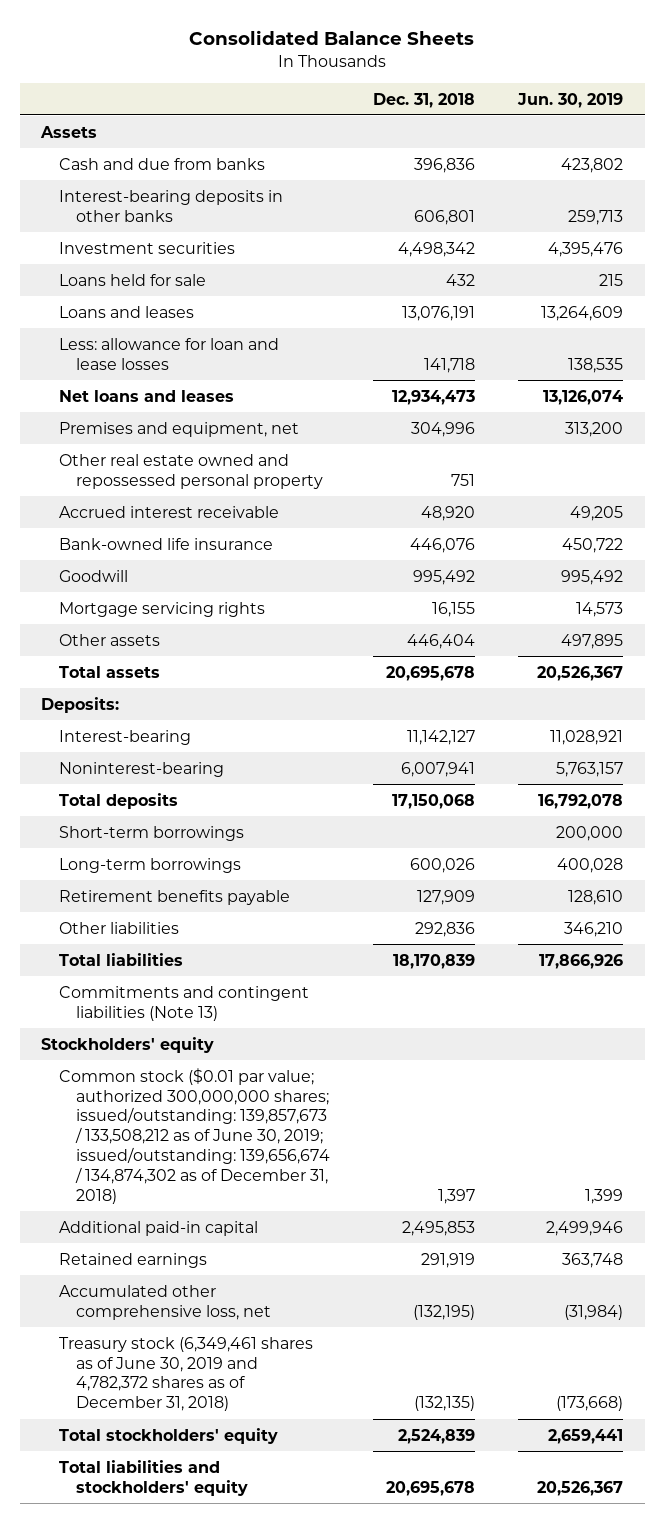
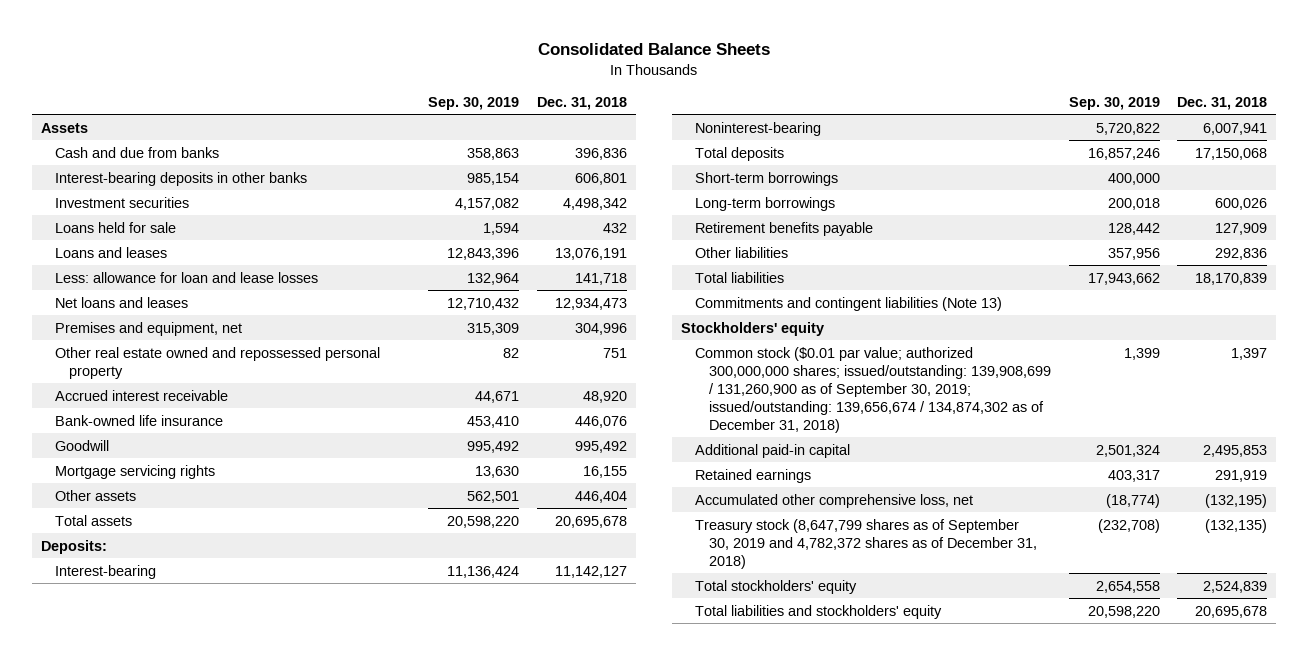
- | Dec. 31, 2018 | Jun. 30, 2019
+ | Sep. 30, 2019 | Dec. 31, 2018
- Common stock ($0.01 par value; authorized 300,000,000 shares; issued/outstanding: 139,857,673 / 133,508,212 as of June 30, 2019; issued/outstanding: 139,656,674 / 134,874,302 as of December 31, 2018) | 1,397 | 1,399
+ Common stock ($0.01 par value; authorized 300,000,000 shares; issued/outstanding: 139,908,699 / 131,260,900 as of September 30, 2019; issued/outstanding: 139,656,674 / 134,874,302 as of December 31, 2018) | 1,399 | 1,397
- Treasury stock (6,349,461 shares as of June 30, 2019 and 4,782,372 shares as of December 31, 2018) | (132,135) | (173,668)
+ Treasury stock (8,647,799 shares as of September 30, 2019 and 4,782,372 shares as of December 31, 2018) | (232,708) | (132,135)

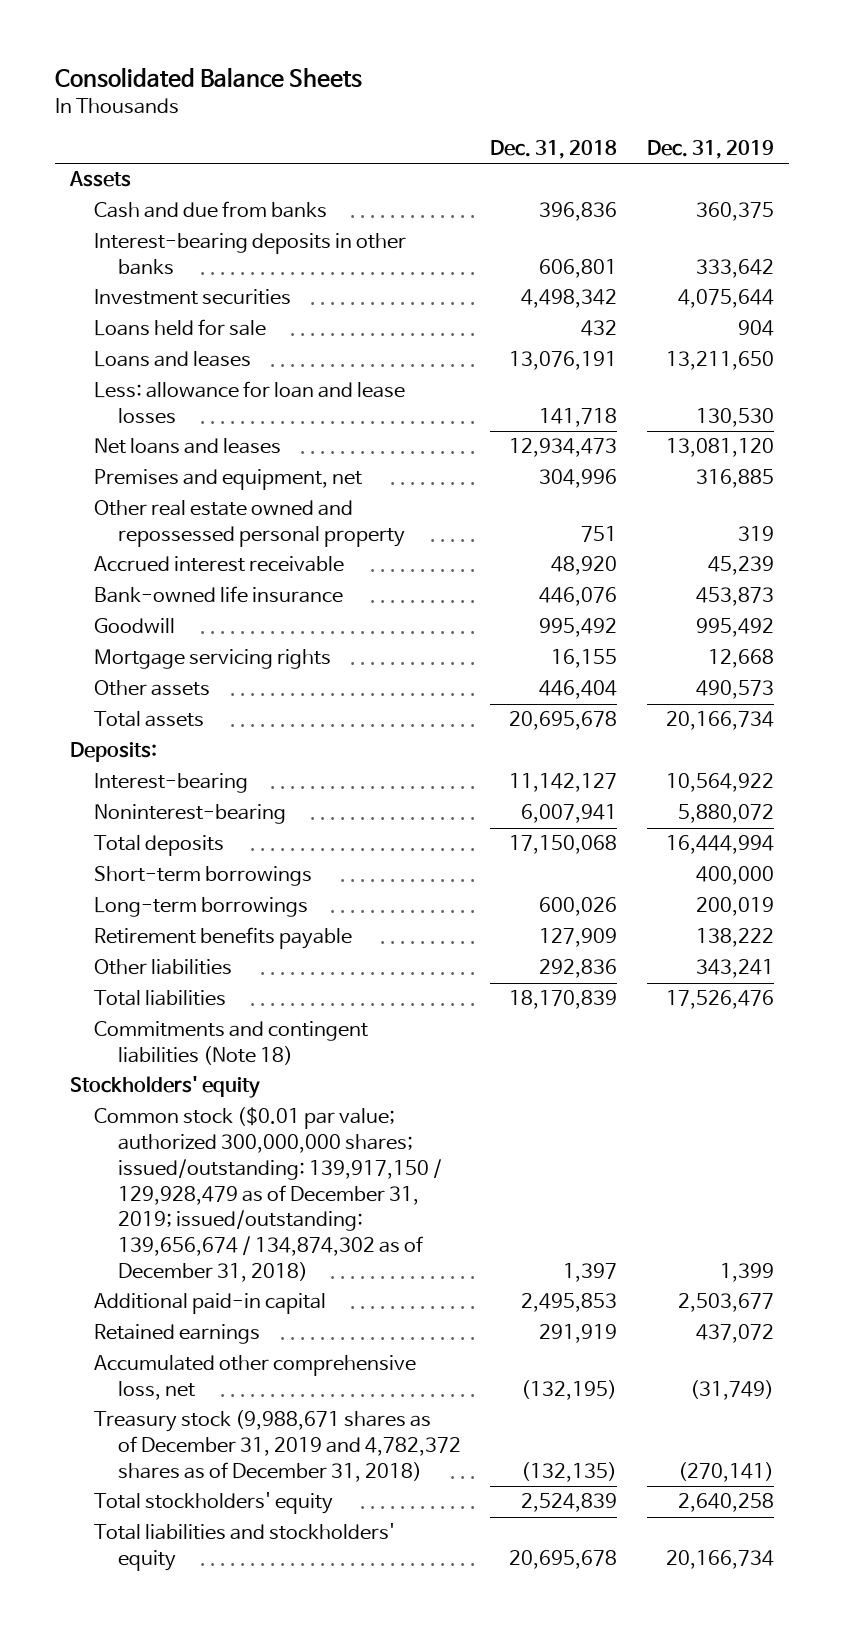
- | Sep. 30, 2019 | Dec. 31, 2018
+ | Dec. 31, 2018 | Dec. 31, 2019
- Commitments and contingent liabilities (Note 13)
+ Commitments and contingent liabilities (Note 18)
- Common stock ($0.01 par value; authorized 300,000,000 shares; issued/outstanding: 139,908,699 / 131,260,900 as of September 30, 2019; issued/outstanding: 139,656,674 / 134,874,302 as of December 31, 2018) | 1,399 | 1,397
+ Common stock ($0.01 par value; authorized 300,000,000 shares; issued/outstanding: 139,917,150 / 129,928,479 as of December 31, 2019; issued/outstanding: 139,656,674 / 134,874,302 as of December 31, 2018) | 1,397 | 1,399
- Treasury stock (8,647,799 shares as of September 30, 2019 and 4,782,372 shares as of December 31, 2018) | (232,708) | (132,135)
+ Treasury stock (9,988,671 shares as of December 31, 2019 and 4,782,372 shares as of December 31, 2018) | (132,135) | (270,141)

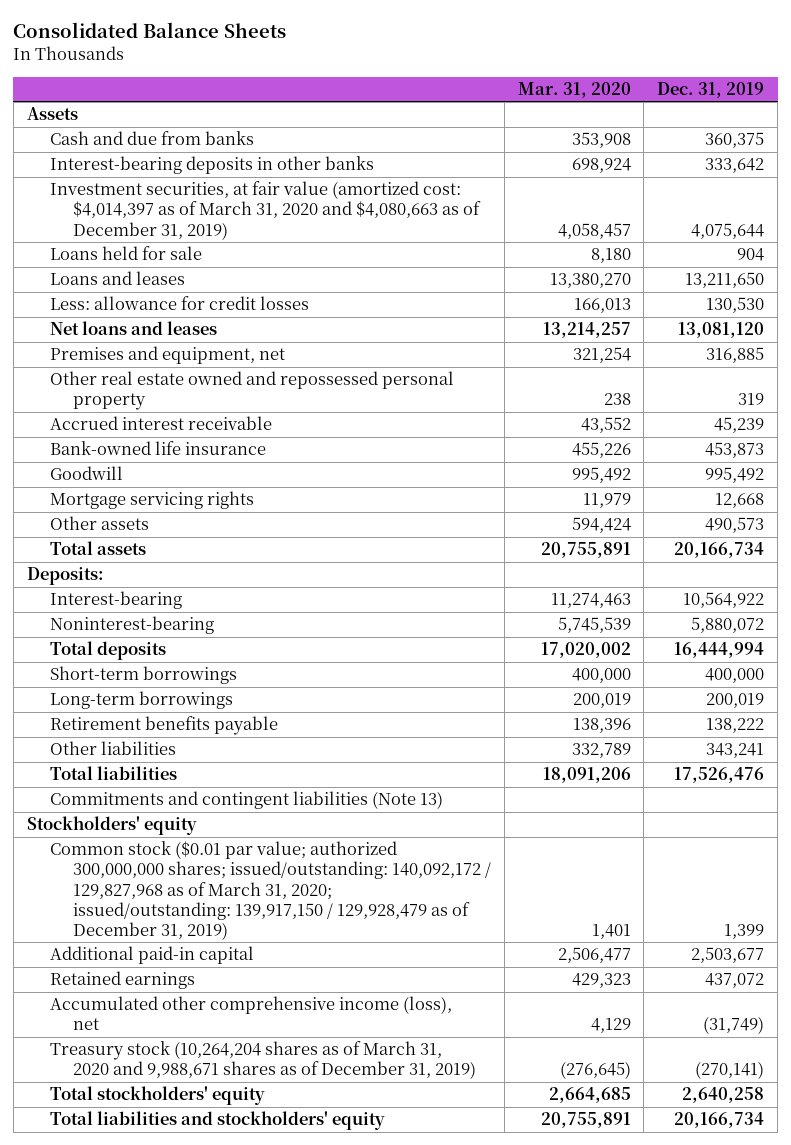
- | Dec. 31, 2018 | Dec. 31, 2019
+ | Mar. 31, 2020 | Dec. 31, 2019
- Investment securities | 4,498,342 | 4,075,644
+ Investment securities, at fair value (amortized cost: $4,014,397 as of March 31, 2020 and $4,080,663 as of December 31, 2019) | 4,058,457 | 4,075,644
- Less: allowance for loan and lease losses | 141,718 | 130,530
+ Less: allowance for credit losses | 166,013 | 130,530
- Commitments and contingent liabilities (Note 18)
+ Commitments and contingent liabilities (Note 13)
- Common stock ($0.01 par value; authorized 300,000,000 shares; issued/outstanding: 139,917,150 / 129,928,479 as of December 31, 2019; issued/outstanding: 139,656,674 / 134,874,302 as of December 31, 2018) | 1,397 | 1,399
+ Common stock ($0.01 par value; authorized 300,000,000 shares; issued/outstanding: 140,092,172 / 129,827,968 as of March 31, 2020; issued/outstanding: 139,917,150 / 129,928,479 as of December 31, 2019) | 1,401 | 1,399
- Accumulated other comprehensive loss, net | (132,195) | (31,749)
- Treasury stock (9,988,671 shares as of December 31, 2019 and 4,782,372 shares as of December 31, 2018) | (132,135) | (270,141)
+ Accumulated other comprehensive income (loss), net | 4,129 | (31,749)
+ Treasury stock (10,264,204 shares as of March 31, 2020 and 9,988,671 shares as of December 31, 2019) | (276,645) | (270,141)

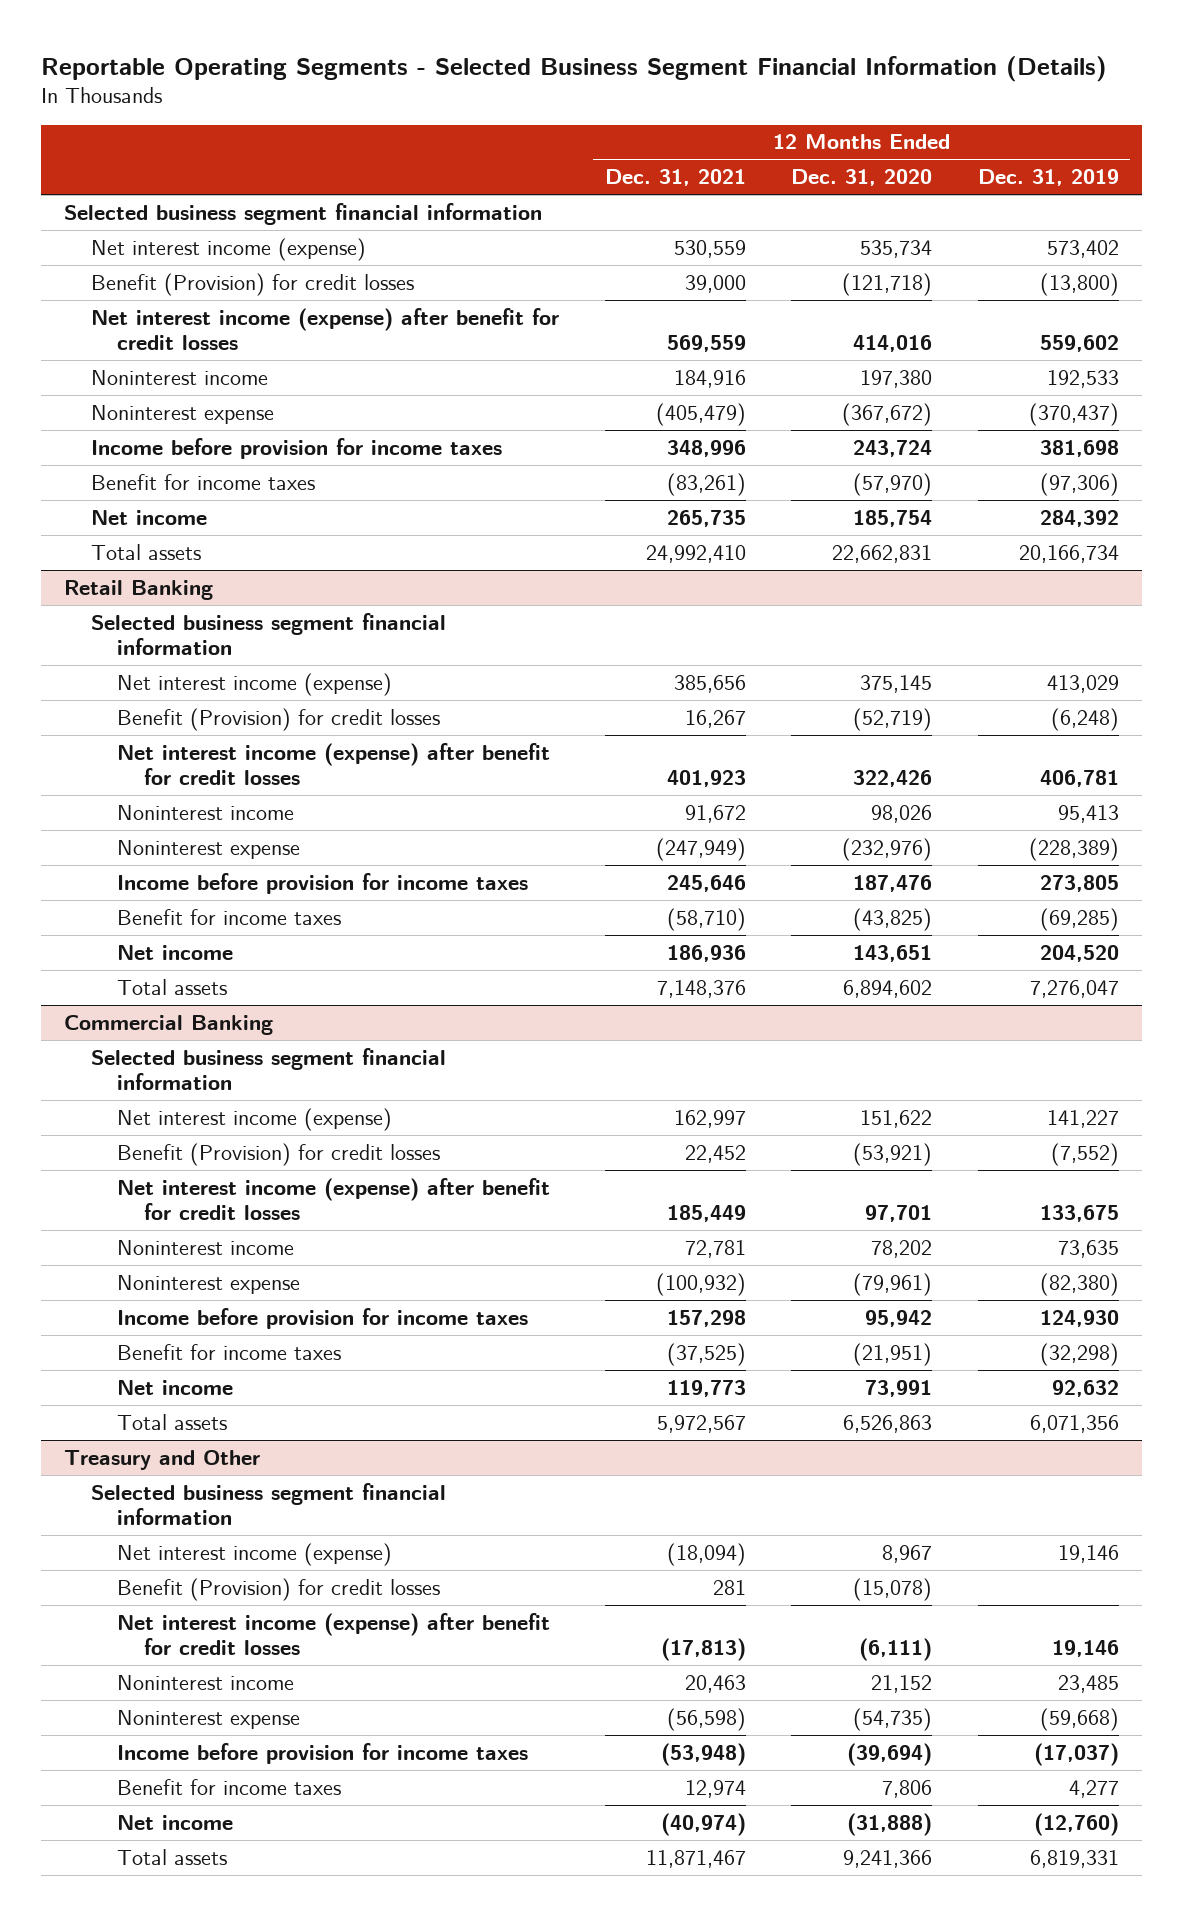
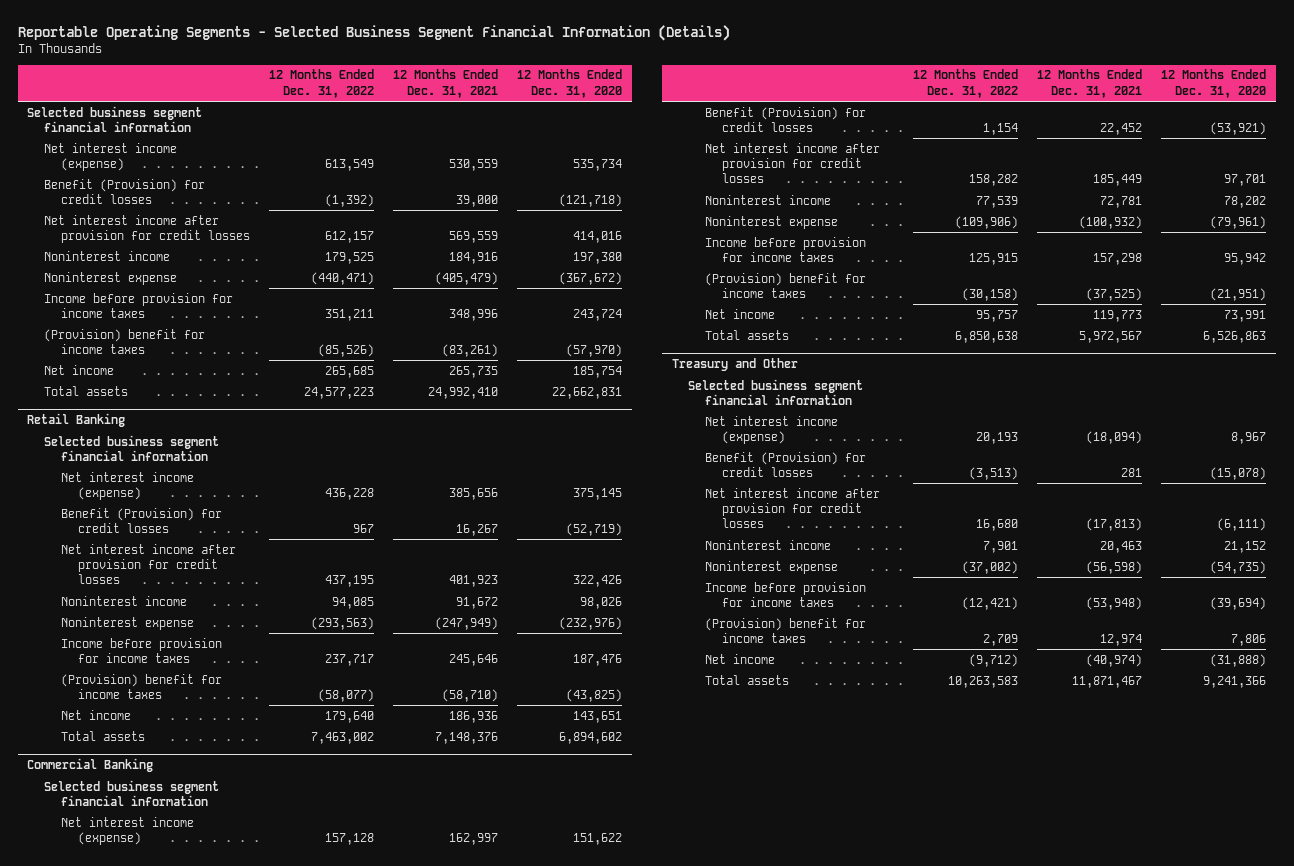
- | 12 Months Ended Dec. 31, 2021 | 12 Months Ended Dec. 31, 2020 | 12 Months Ended Dec. 31, 2019
+ | 12 Months Ended Dec. 31, 2022 | 12 Months Ended Dec. 31, 2021 | 12 Months Ended Dec. 31, 2020
- Net interest income (expense) after benefit for credit losses | 569,559 | 414,016 | 559,602
+ Net interest income after provision for credit losses | 612,157 | 569,559 | 414,016
- Benefit for income taxes | (83,261) | (57,970) | (97,306)
+ (Provision) benefit for income taxes | (85,526) | (83,261) | (57,970)
@ Retail Banking
- Net interest income (expense) after benefit for credit losses | 401,923 | 322,426 | 406,781
+ Net interest income after provision for credit losses | 437,195 | 401,923 | 322,426
- Benefit for income taxes | (58,710) | (43,825) | (69,285)
+ (Provision) benefit for income taxes | (58,077) | (58,710) | (43,825)
@ Commercial Banking
- Net interest income (expense) after benefit for credit losses | 185,449 | 97,701 | 133,675
+ Net interest income after provision for credit losses | 158,282 | 185,449 | 97,701
- Benefit for income taxes | (37,525) | (21,951) | (32,298)
+ (Provision) benefit for income taxes | (30,158) | (37,525) | (21,951)
@ Treasury and Other
- Net interest income (expense) after benefit for credit losses | (17,813) | (6,111) | 19,146
+ Net interest income after provision for credit losses | 16,680 | (17,813) | (6,111)
- Benefit for income taxes | 12,974 | 7,806 | 4,277
+ (Provision) benefit for income taxes | 2,709 | 12,974 | 7,806

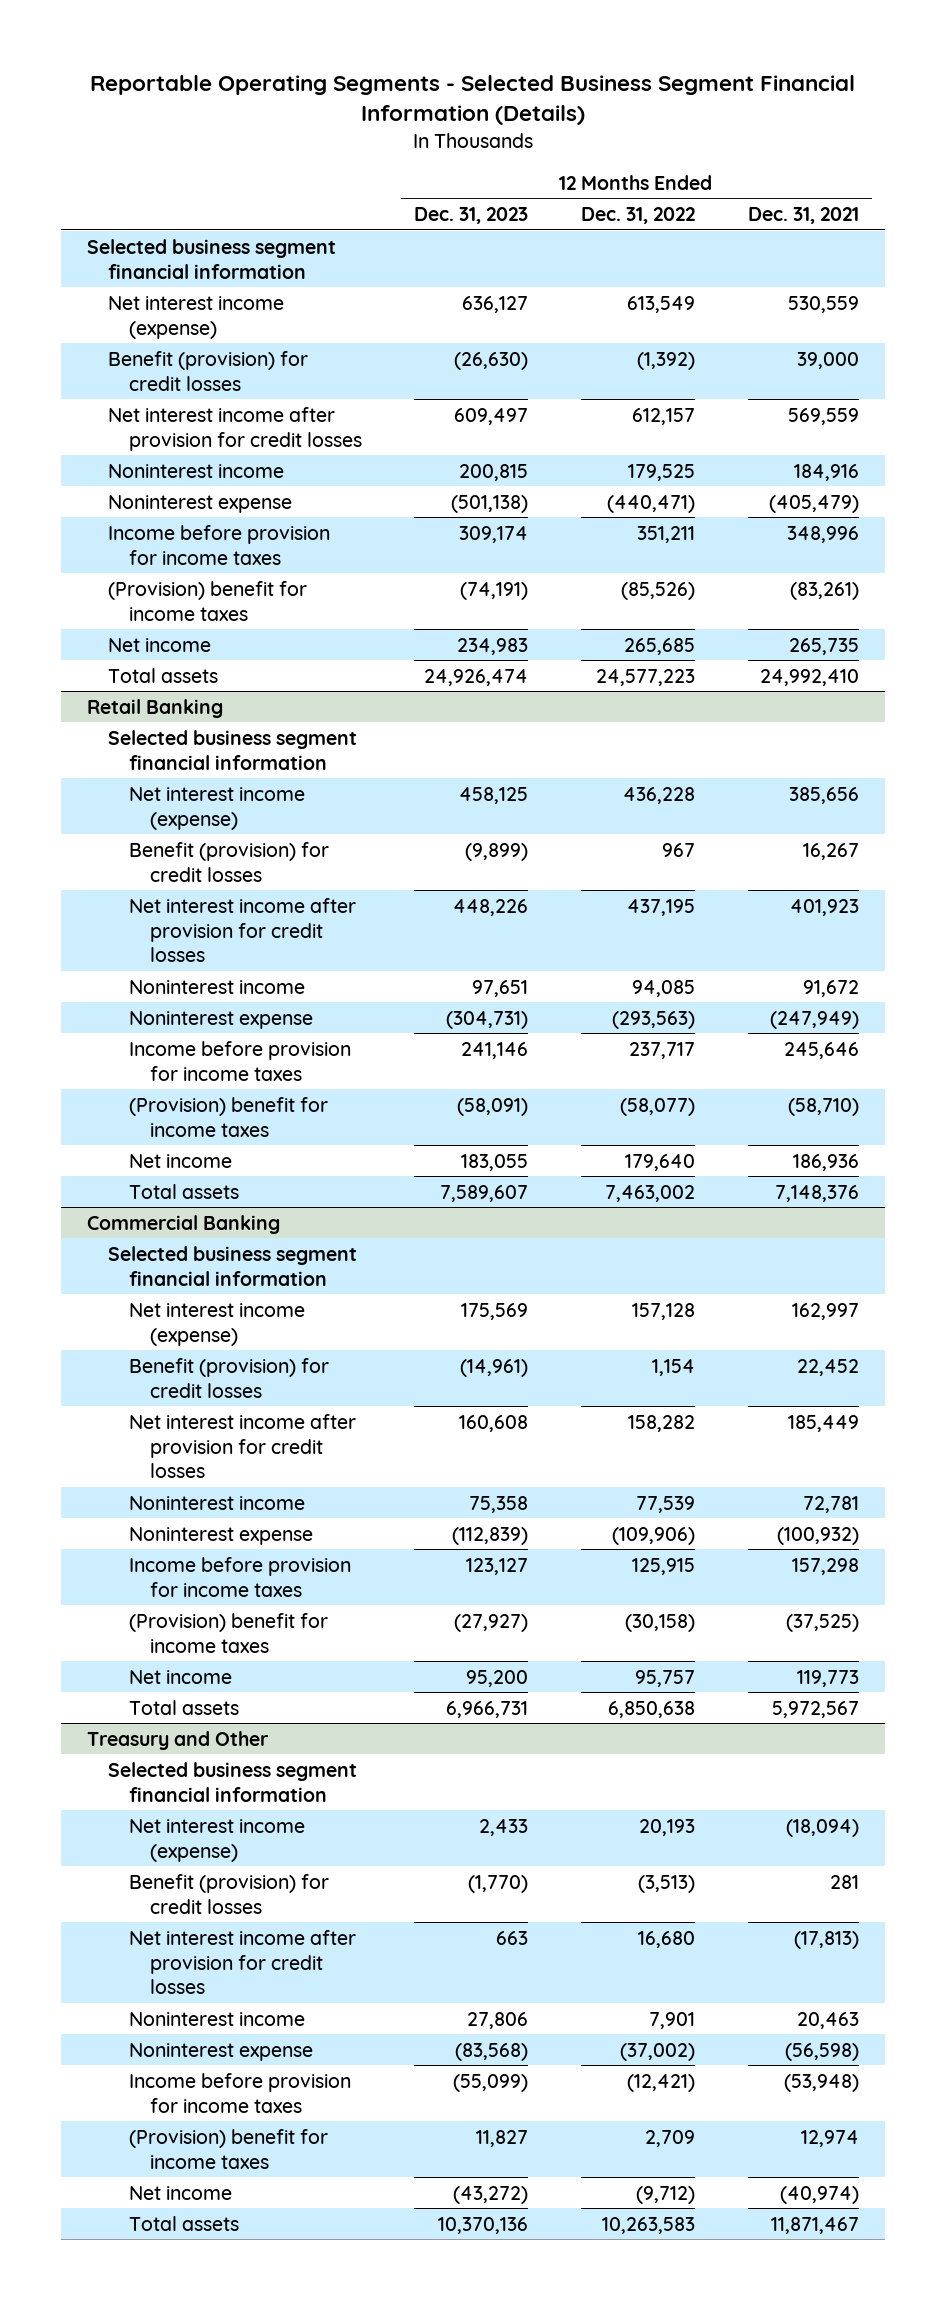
- | 12 Months Ended Dec. 31, 2022 | 12 Months Ended Dec. 31, 2021 | 12 Months Ended Dec. 31, 2020
+ | 12 Months Ended Dec. 31, 2023 | 12 Months Ended Dec. 31, 2022 | 12 Months Ended Dec. 31, 2021
- Benefit (Provision) for credit losses | (1,392) | 39,000 | (121,718)
+ Benefit (provision) for credit losses | (26,630) | (1,392) | 39,000
@ Retail Banking
- Benefit (Provision) for credit losses | 967 | 16,267 | (52,719)
+ Benefit (provision) for credit losses | (9,899) | 967 | 16,267
@ Commercial Banking
- Benefit (Provision) for credit losses | 1,154 | 22,452 | (53,921)
+ Benefit (provision) for credit losses | (14,961) | 1,154 | 22,452
@ Treasury and Other
- Benefit (Provision) for credit losses | (3,513) | 281 | (15,078)
+ Benefit (provision) for credit losses | (1,770) | (3,513) | 281

